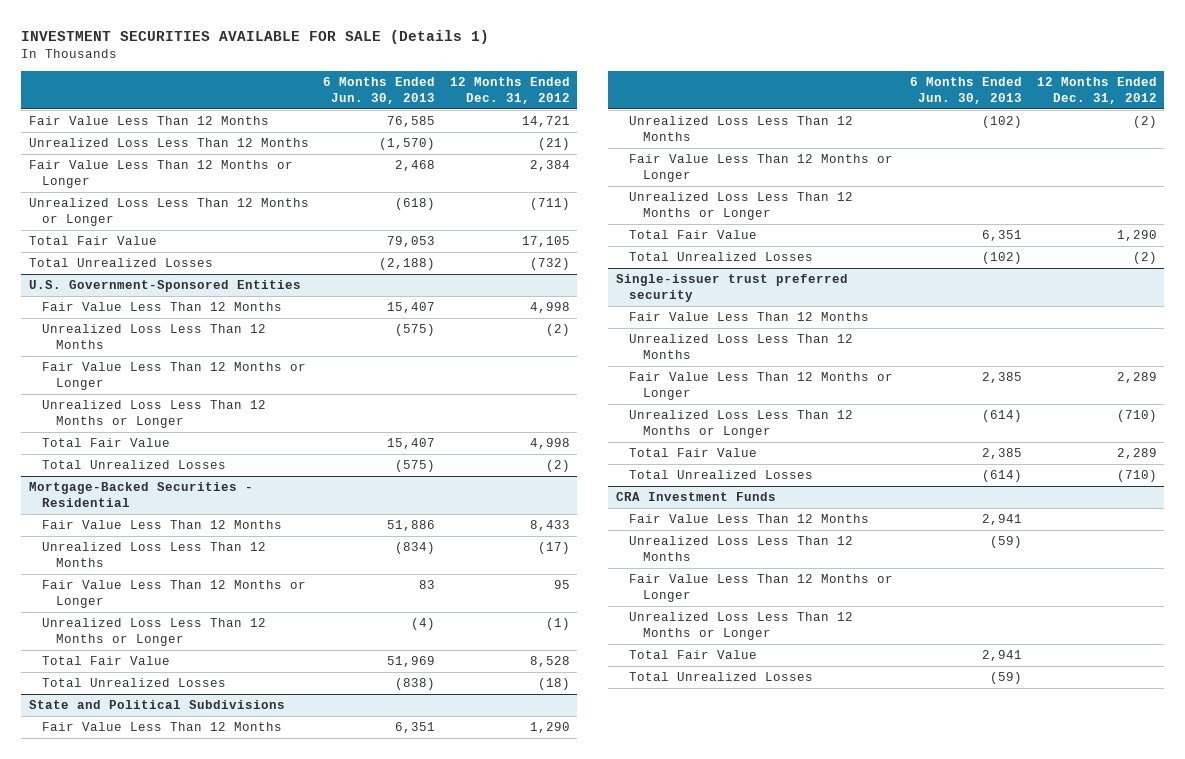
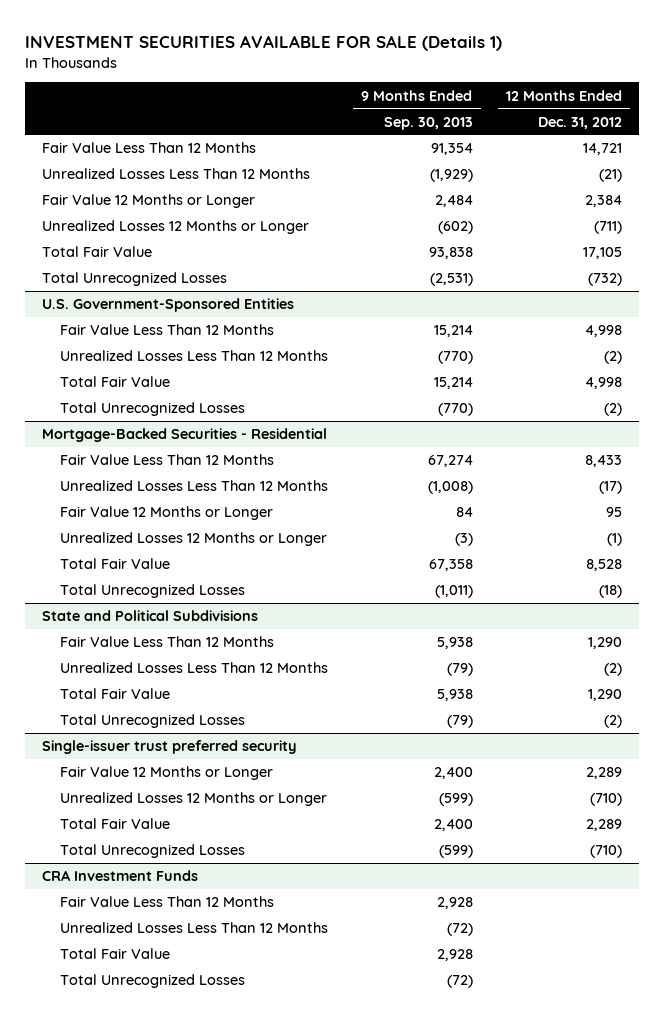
- | 6 Months Ended Jun. 30, 2013 | 12 Months Ended Dec. 31, 2012
+ | 9 Months Ended Sep. 30, 2013 | 12 Months Ended Dec. 31, 2012
- Unrealized Loss Less Than 12 Months | (1,570) | (21)
- Fair Value Less Than 12 Months or Longer | 2,468 | 2,384
- Unrealized Loss Less Than 12 Months or Longer | (618) | (711)
+ Unrealized Losses Less Than 12 Months | (1,929) | (21)
+ Fair Value 12 Months or Longer | 2,484 | 2,384
+ Unrealized Losses 12 Months or Longer | (602) | (711)
- Total Unrealized Losses | (2,188) | (732)
+ Total Unrecognized Losses | (2,531) | (732)
@ U.S. Government-Sponsored Entities
- Unrealized Loss Less Than 12 Months | (575) | (2)
- Fair Value Less Than 12 Months or Longer
- Unrealized Loss Less Than 12 Months or Longer
+ Unrealized Losses Less Than 12 Months | (770) | (2)
- Total Unrealized Losses | (575) | (2)
+ Total Unrecognized Losses | (770) | (2)
@ Mortgage-Backed Securities - Residential
- Unrealized Loss Less Than 12 Months | (834) | (17)
- Fair Value Less Than 12 Months or Longer | 83 | 95
- Unrealized Loss Less Than 12 Months or Longer | (4) | (1)
+ Unrealized Losses Less Than 12 Months | (1,008) | (17)
+ Fair Value 12 Months or Longer | 84 | 95
+ Unrealized Losses 12 Months or Longer | (3) | (1)
- Total Unrealized Losses | (838) | (18)
+ Total Unrecognized Losses | (1,011) | (18)
@ State and Political Subdivisions
- Unrealized Loss Less Than 12 Months | (102) | (2)
- Fair Value Less Than 12 Months or Longer
- Unrealized Loss Less Than 12 Months or Longer
+ Unrealized Losses Less Than 12 Months | (79) | (2)
- Total Unrealized Losses | (102) | (2)
+ Total Unrecognized Losses | (79) | (2)
@ Single-issuer trust preferred security
- Fair Value Less Than 12 Months
- Unrealized Loss Less Than 12 Months
- Fair Value Less Than 12 Months or Longer | 2,385 | 2,289
- Unrealized Loss Less Than 12 Months or Longer | (614) | (710)
+ Fair Value 12 Months or Longer | 2,400 | 2,289
+ Unrealized Losses 12 Months or Longer | (599) | (710)
- Total Unrealized Losses | (614) | (710)
+ Total Unrecognized Losses | (599) | (710)
@ CRA Investment Funds
- Unrealized Loss Less Than 12 Months | (59) |
- Fair Value Less Than 12 Months or Longer
- Unrealized Loss Less Than 12 Months or Longer
+ Unrealized Losses Less Than 12 Months | (72) |
- Total Unrealized Losses | (59) |
+ Total Unrecognized Losses | (72) |

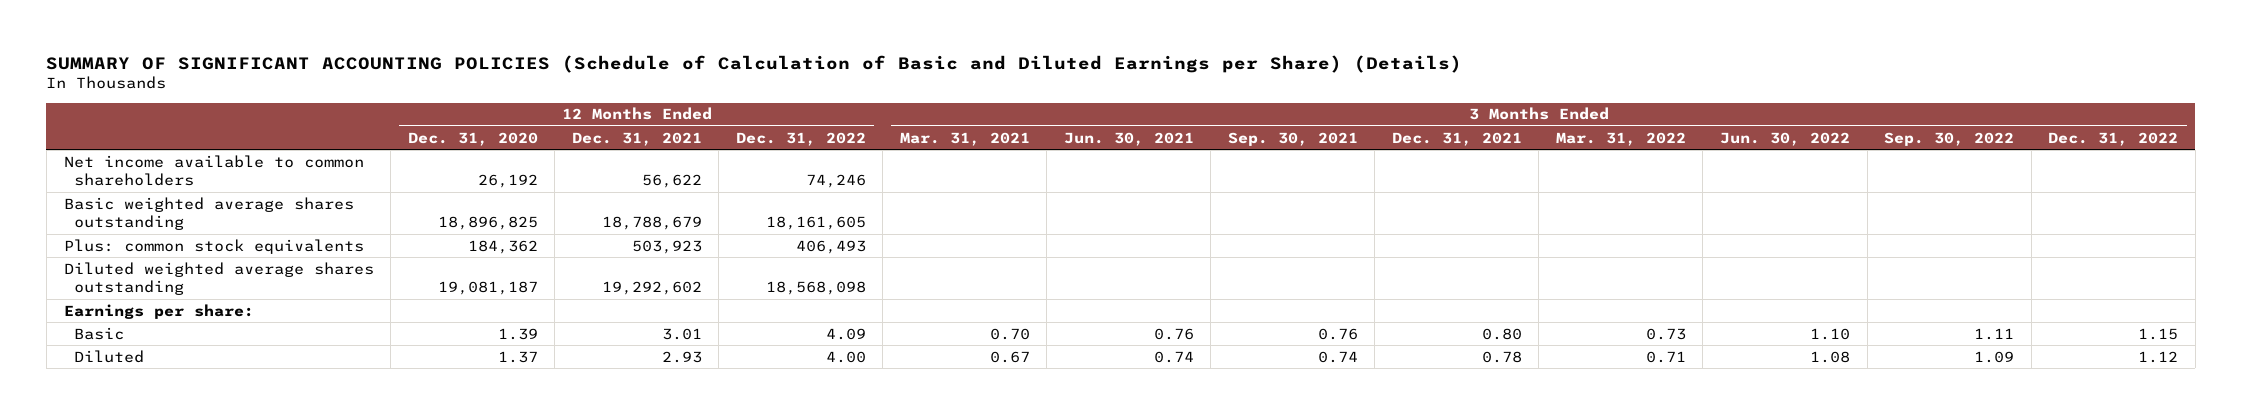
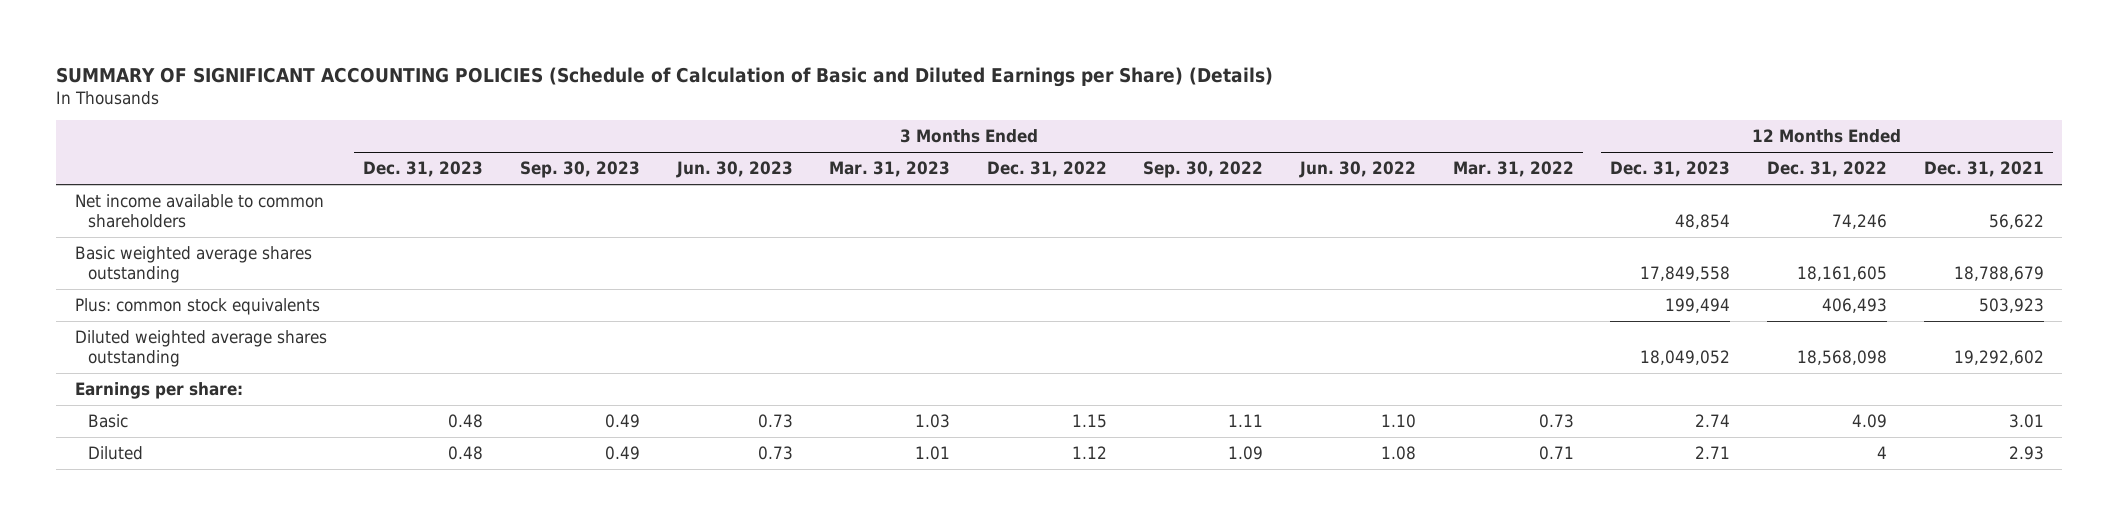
- | 12 Months Ended Dec. 31, 2020 | 12 Months Ended Dec. 31, 2021 | 12 Months Ended Dec. 31, 2022 | 3 Months Ended Mar. 31, 2021 | 3 Months Ended Jun. 30, 2021 | 3 Months Ended Sep. 30, 2021 | 3 Months Ended Dec. 31, 2021 | 3 Months Ended Mar. 31, 2022 | 3 Months Ended Jun. 30, 2022 | 3 Months Ended Sep. 30, 2022 | 3 Months Ended Dec. 31, 2022
+ | 3 Months Ended Dec. 31, 2023 | 3 Months Ended Sep. 30, 2023 | 3 Months Ended Jun. 30, 2023 | 3 Months Ended Mar. 31, 2023 | 3 Months Ended Dec. 31, 2022 | 3 Months Ended Sep. 30, 2022 | 3 Months Ended Jun. 30, 2022 | 3 Months Ended Mar. 31, 2022 | 12 Months Ended Dec. 31, 2023 | 12 Months Ended Dec. 31, 2022 | 12 Months Ended Dec. 31, 2021
- Diluted | 1.37 | 2.93 | 4.00 | 0.67 | 0.74 | 0.74 | 0.78 | 0.71 | 1.08 | 1.09 | 1.12
+ Diluted | 0.48 | 0.49 | 0.73 | 1.01 | 1.12 | 1.09 | 1.08 | 0.71 | 2.71 | 4 | 2.93

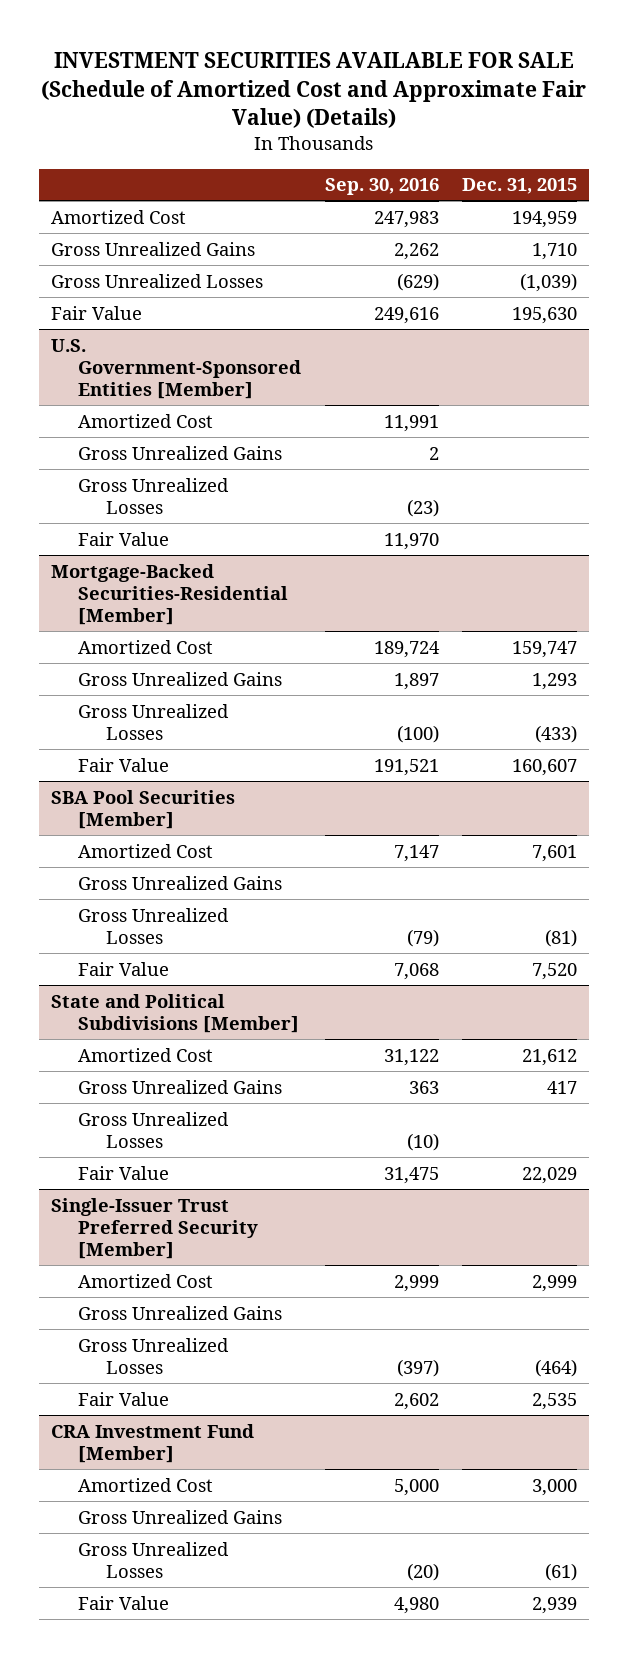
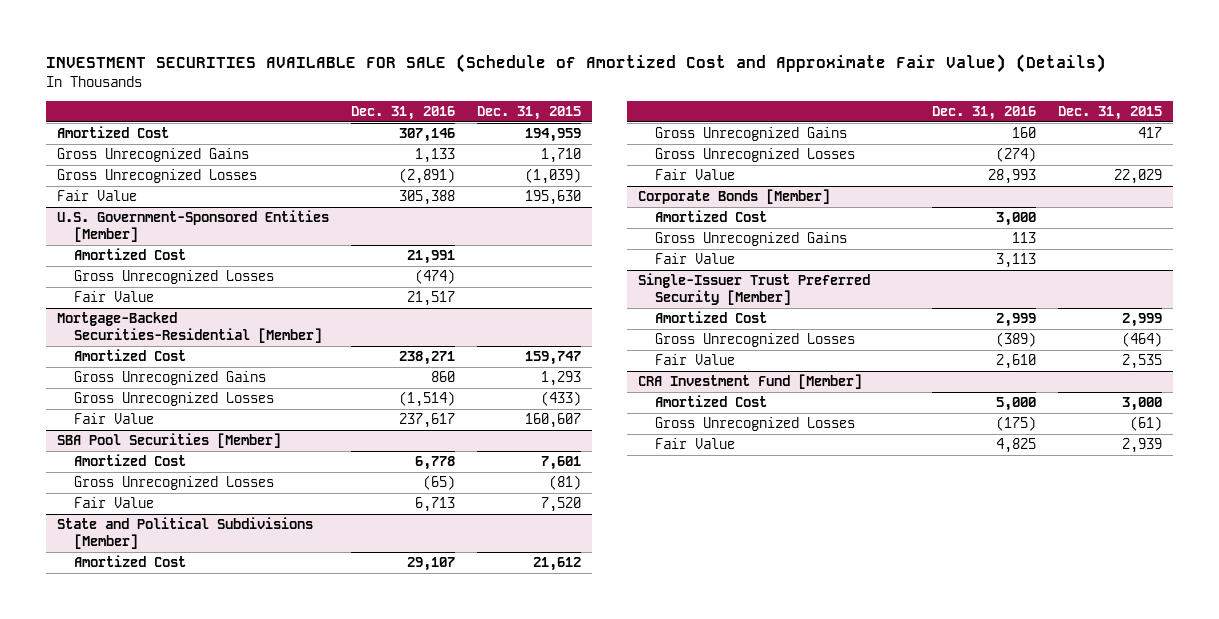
- | Sep. 30, 2016 | Dec. 31, 2015
+ | Dec. 31, 2016 | Dec. 31, 2015
- Gross Unrealized Gains | 2,262 | 1,710
- Gross Unrealized Losses | (629) | (1,039)
+ Gross Unrecognized Gains | 1,133 | 1,710
+ Gross Unrecognized Losses | (2,891) | (1,039)
@ U.S. Government-Sponsored Entities [Member]
- Gross Unrealized Gains | 2 |
- Gross Unrealized Losses | (23) |
+ Gross Unrecognized Losses | (474) |
@ Mortgage-Backed Securities-Residential [Member]
- Gross Unrealized Gains | 1,897 | 1,293
- Gross Unrealized Losses | (100) | (433)
+ Gross Unrecognized Gains | 860 | 1,293
+ Gross Unrecognized Losses | (1,514) | (433)
@ SBA Pool Securities [Member]
- Gross Unrealized Gains
- Gross Unrealized Losses | (79) | (81)
+ Gross Unrecognized Losses | (65) | (81)
@ State and Political Subdivisions [Member]
- Gross Unrealized Gains | 363 | 417
- Gross Unrealized Losses | (10) |
+ Gross Unrecognized Gains | 160 | 417
+ Gross Unrecognized Losses | (274) |
+ Corporate Bonds [Member]
+ Amortized Cost | 3,000 |
+ Gross Unrecognized Gains | 113 |
+ Fair Value | 3,113 |
@ Single-Issuer Trust Preferred Security [Member]
- Gross Unrealized Gains
- Gross Unrealized Losses | (397) | (464)
+ Gross Unrecognized Losses | (389) | (464)
@ CRA Investment Fund [Member]
- Gross Unrealized Gains
- Gross Unrealized Losses | (20) | (61)
+ Gross Unrecognized Losses | (175) | (61)

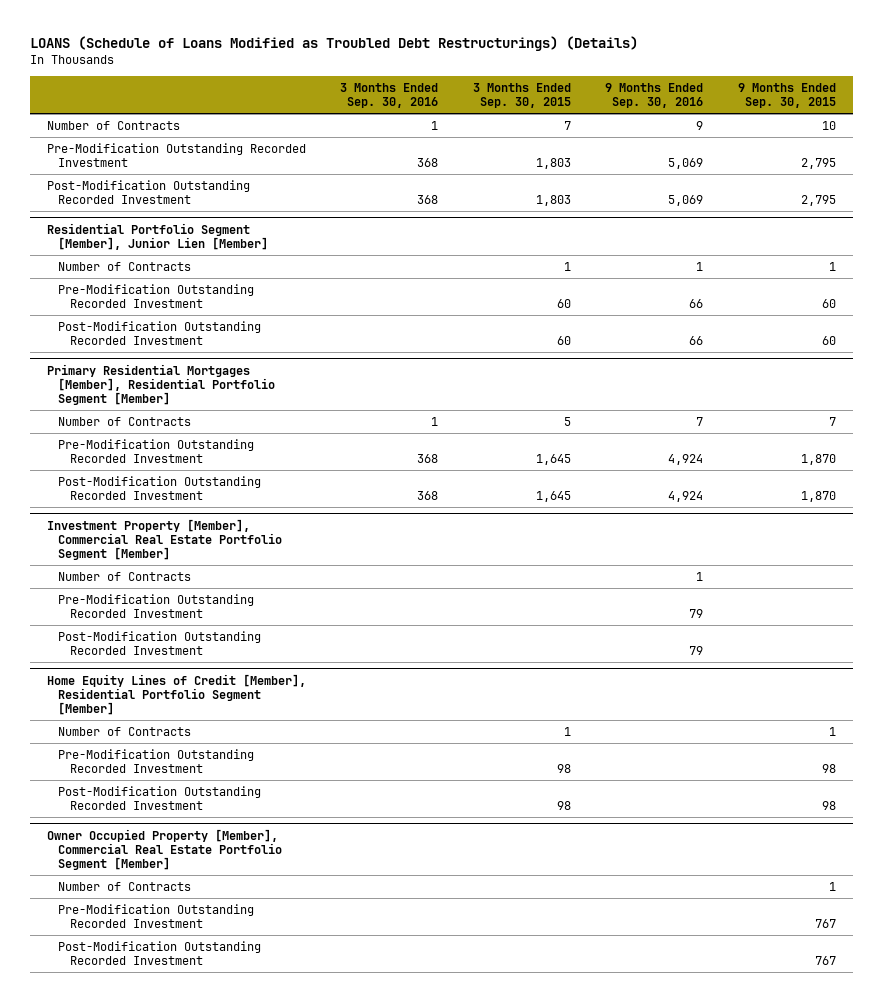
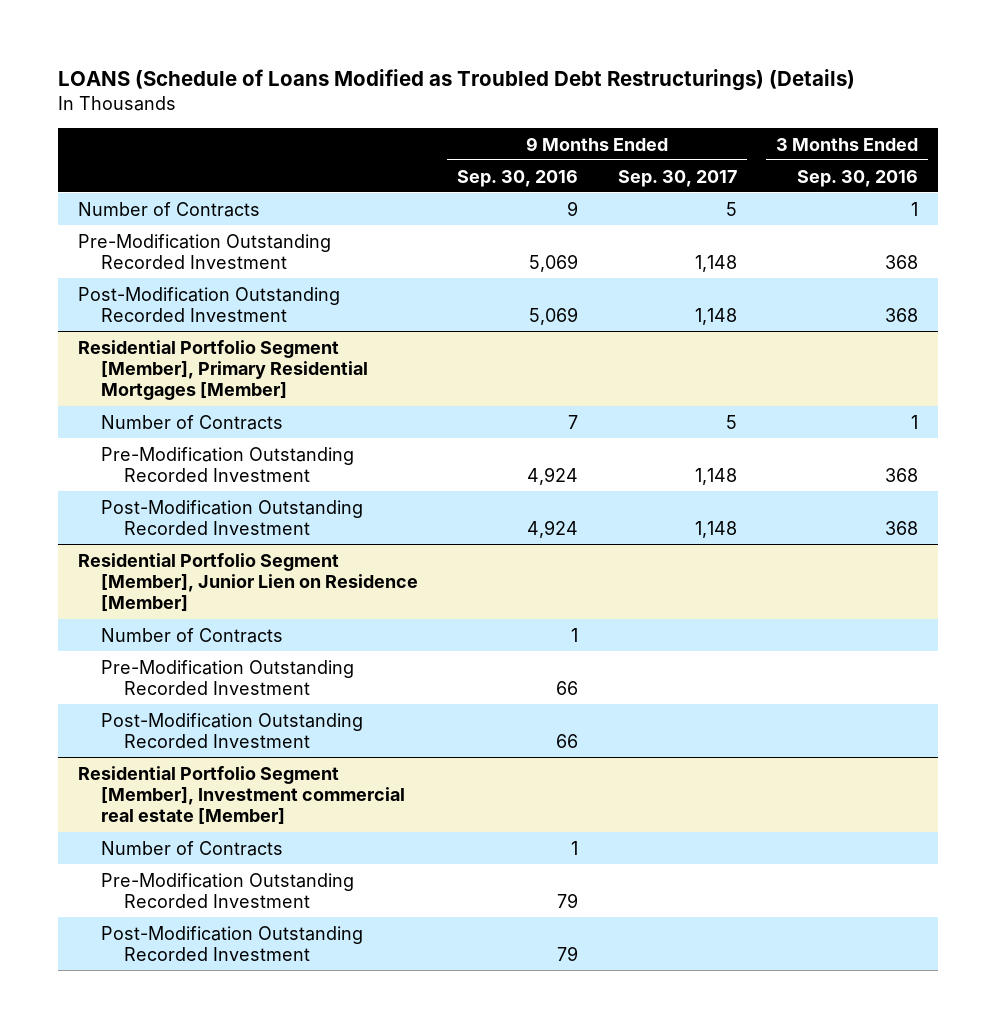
- | 3 Months Ended Sep. 30, 2016 | 3 Months Ended Sep. 30, 2015 | 9 Months Ended Sep. 30, 2016 | 9 Months Ended Sep. 30, 2015
+ | 9 Months Ended Sep. 30, 2016 | 9 Months Ended Sep. 30, 2017 | 3 Months Ended Sep. 30, 2016
- Residential Portfolio Segment [Member], Junior Lien [Member]
- Number of Contracts | | 1 | 1 | 1
- Pre-Modification Outstanding Recorded Investment | | 60 | 66 | 60
- Post-Modification Outstanding Recorded Investment | | 60 | 66 | 60
- Primary Residential Mortgages [Member], Residential Portfolio Segment [Member]
+ Residential Portfolio Segment [Member], Primary Residential Mortgages [Member]
- Investment Property [Member], Commercial Real Estate Portfolio Segment [Member]
+ Residential Portfolio Segment [Member], Junior Lien on Residence [Member]
+ Pre-Modification Outstanding Recorded Investment | 66 | |
+ Post-Modification Outstanding Recorded Investment | 66 | |
+ Residential Portfolio Segment [Member], Investment commercial real estate [Member]
+ Number of Contracts | 1 | |
- Home Equity Lines of Credit [Member], Residential Portfolio Segment [Member]
- Number of Contracts | | 1 | | 1
- Pre-Modification Outstanding Recorded Investment | | 98 | | 98
- Post-Modification Outstanding Recorded Investment | | 98 | | 98
- Owner Occupied Property [Member], Commercial Real Estate Portfolio Segment [Member]
- Number of Contracts | | | | 1
- Pre-Modification Outstanding Recorded Investment | | | | 767
- Post-Modification Outstanding Recorded Investment | | | | 767

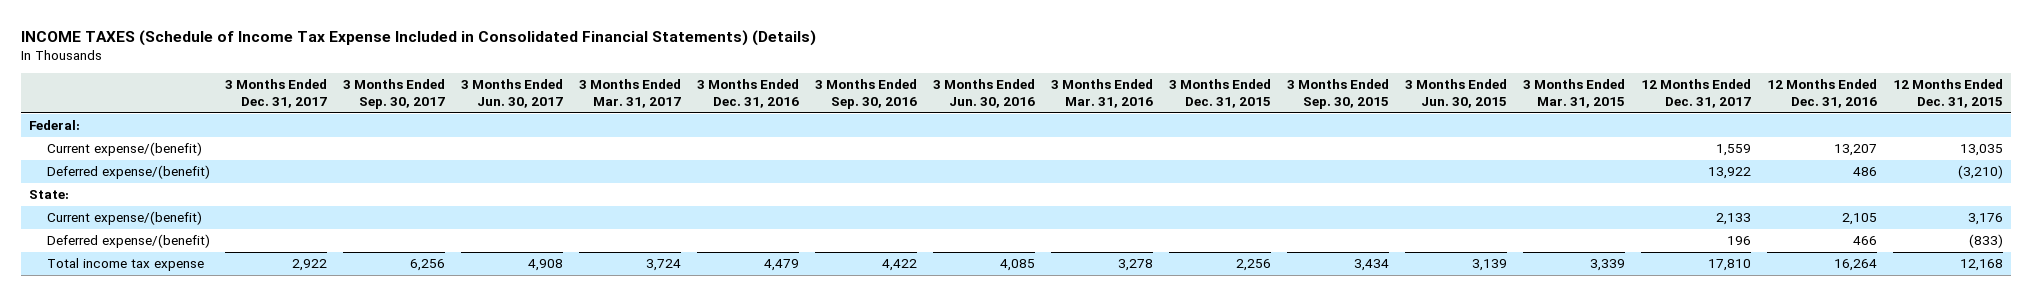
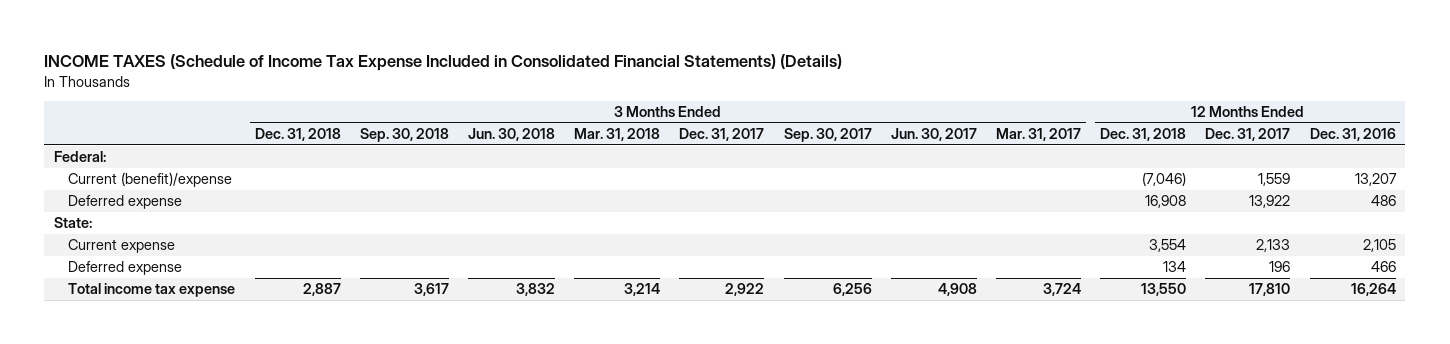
- | 3 Months Ended Dec. 31, 2017 | 3 Months Ended Sep. 30, 2017 | 3 Months Ended Jun. 30, 2017 | 3 Months Ended Mar. 31, 2017 | 3 Months Ended Dec. 31, 2016 | 3 Months Ended Sep. 30, 2016 | 3 Months Ended Jun. 30, 2016 | 3 Months Ended Mar. 31, 2016 | 3 Months Ended Dec. 31, 2015 | 3 Months Ended Sep. 30, 2015 | 3 Months Ended Jun. 30, 2015 | 3 Months Ended Mar. 31, 2015 | 12 Months Ended Dec. 31, 2017 | 12 Months Ended Dec. 31, 2016 | 12 Months Ended Dec. 31, 2015
+ | 3 Months Ended Dec. 31, 2018 | 3 Months Ended Sep. 30, 2018 | 3 Months Ended Jun. 30, 2018 | 3 Months Ended Mar. 31, 2018 | 3 Months Ended Dec. 31, 2017 | 3 Months Ended Sep. 30, 2017 | 3 Months Ended Jun. 30, 2017 | 3 Months Ended Mar. 31, 2017 | 12 Months Ended Dec. 31, 2018 | 12 Months Ended Dec. 31, 2017 | 12 Months Ended Dec. 31, 2016
- Current expense/(benefit) | | | | | | | | | | | | | 1,559 | 13,207 | 13,035
- Deferred expense/(benefit) | | | | | | | | | | | | | 13,922 | 486 | (3,210)
+ Current (benefit)/expense | | | | | | | | | (7,046) | 1,559 | 13,207
+ Deferred expense | | | | | | | | | 16,908 | 13,922 | 486
- Current expense/(benefit) | | | | | | | | | | | | | 2,133 | 2,105 | 3,176
- Deferred expense/(benefit) | | | | | | | | | | | | | 196 | 466 | (833)
+ Current expense | | | | | | | | | 3,554 | 2,133 | 2,105
+ Deferred expense | | | | | | | | | 134 | 196 | 466

